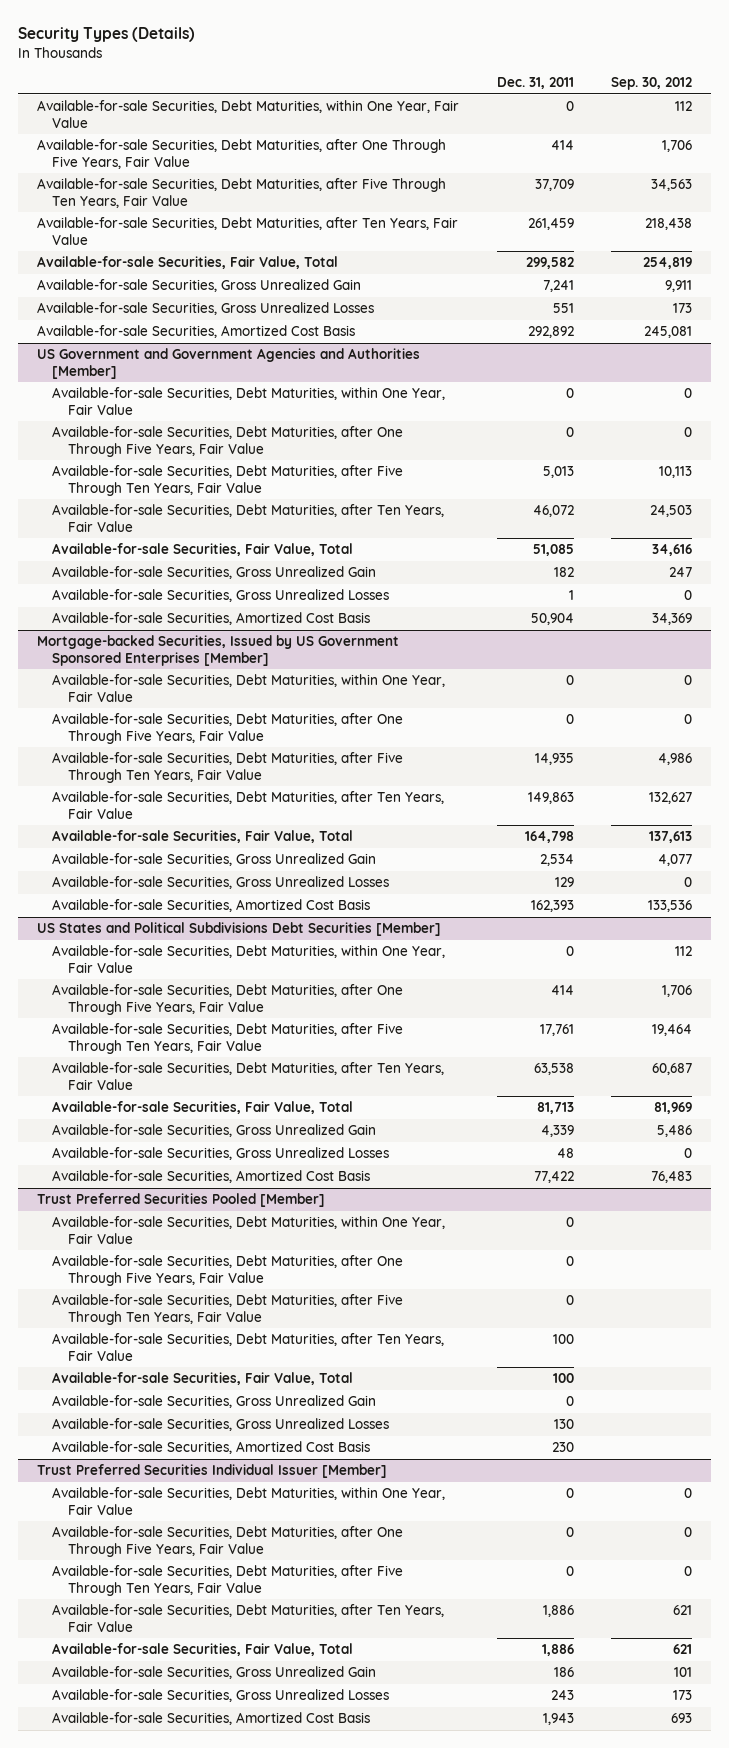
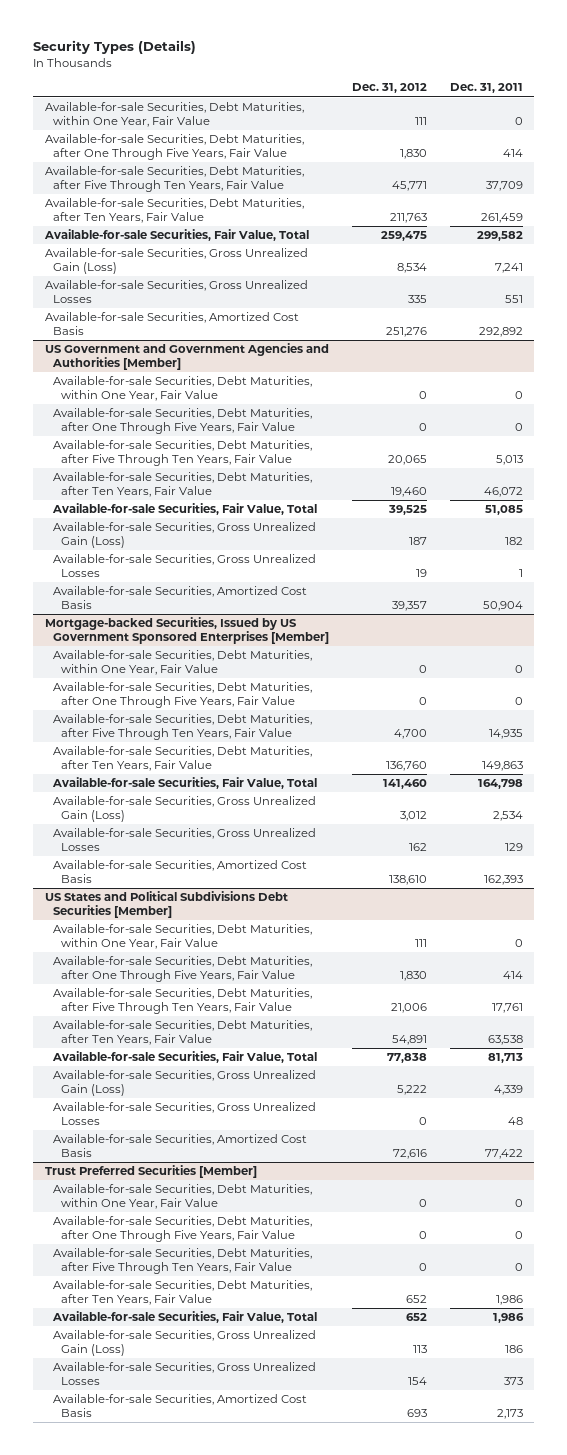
- | Dec. 31, 2011 | Sep. 30, 2012
+ | Dec. 31, 2012 | Dec. 31, 2011
- Available-for-sale Securities, Gross Unrealized Gain | 7,241 | 9,911
+ Available-for-sale Securities, Gross Unrealized Gain (Loss) | 8,534 | 7,241
@ US Government and Government Agencies and Authorities [Member]
- Available-for-sale Securities, Gross Unrealized Gain | 182 | 247
+ Available-for-sale Securities, Gross Unrealized Gain (Loss) | 187 | 182
@ Mortgage-backed Securities, Issued by US Government Sponsored Enterprises [Member]
- Available-for-sale Securities, Gross Unrealized Gain | 2,534 | 4,077
+ Available-for-sale Securities, Gross Unrealized Gain (Loss) | 3,012 | 2,534
@ US States and Political Subdivisions Debt Securities [Member]
- Available-for-sale Securities, Gross Unrealized Gain | 4,339 | 5,486
+ Available-for-sale Securities, Gross Unrealized Gain (Loss) | 5,222 | 4,339
- Trust Preferred Securities Pooled [Member]
- Available-for-sale Securities, Debt Maturities, within One Year, Fair Value | 0 |
- Available-for-sale Securities, Debt Maturities, after One Through Five Years, Fair Value | 0 |
- Available-for-sale Securities, Debt Maturities, after Five Through Ten Years, Fair Value | 0 |
- Available-for-sale Securities, Debt Maturities, after Ten Years, Fair Value | 100 |
- Available-for-sale Securities, Fair Value, Total | 100 |
- Available-for-sale Securities, Gross Unrealized Gain | 0 |
- Available-for-sale Securities, Gross Unrealized Losses | 130 |
- Available-for-sale Securities, Amortized Cost Basis | 230 |
- Trust Preferred Securities Individual Issuer [Member]
+ Trust Preferred Securities [Member]
- Available-for-sale Securities, Debt Maturities, after Ten Years, Fair Value | 1,886 | 621
- Available-for-sale Securities, Fair Value, Total | 1,886 | 621
- Available-for-sale Securities, Gross Unrealized Gain | 186 | 101
- Available-for-sale Securities, Gross Unrealized Losses | 243 | 173
- Available-for-sale Securities, Amortized Cost Basis | 1,943 | 693
+ Available-for-sale Securities, Debt Maturities, after Ten Years, Fair Value | 652 | 1,986
+ Available-for-sale Securities, Fair Value, Total | 652 | 1,986
+ Available-for-sale Securities, Gross Unrealized Gain (Loss) | 113 | 186
+ Available-for-sale Securities, Gross Unrealized Losses | 154 | 373
+ Available-for-sale Securities, Amortized Cost Basis | 693 | 2,173

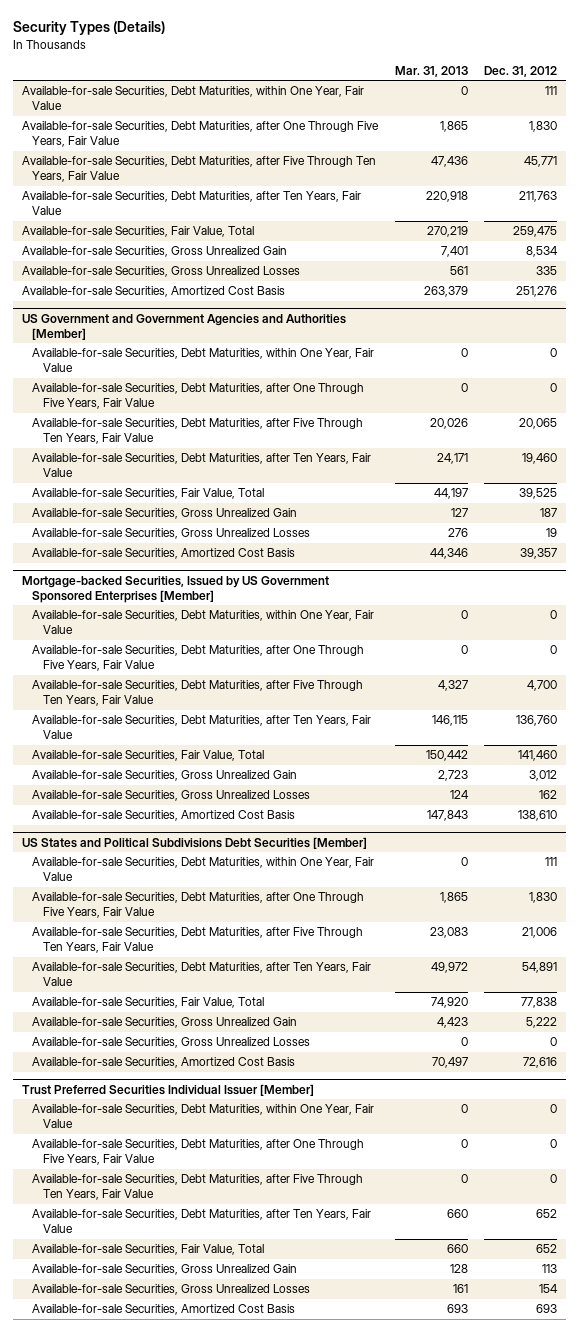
- | Dec. 31, 2012 | Dec. 31, 2011
+ | Mar. 31, 2013 | Dec. 31, 2012
- Available-for-sale Securities, Gross Unrealized Gain (Loss) | 8,534 | 7,241
+ Available-for-sale Securities, Gross Unrealized Gain | 7,401 | 8,534
@ US Government and Government Agencies and Authorities [Member]
- Available-for-sale Securities, Gross Unrealized Gain (Loss) | 187 | 182
+ Available-for-sale Securities, Gross Unrealized Gain | 127 | 187
@ Mortgage-backed Securities, Issued by US Government Sponsored Enterprises [Member]
- Available-for-sale Securities, Gross Unrealized Gain (Loss) | 3,012 | 2,534
+ Available-for-sale Securities, Gross Unrealized Gain | 2,723 | 3,012
@ US States and Political Subdivisions Debt Securities [Member]
- Available-for-sale Securities, Gross Unrealized Gain (Loss) | 5,222 | 4,339
+ Available-for-sale Securities, Gross Unrealized Gain | 4,423 | 5,222
- Trust Preferred Securities [Member]
+ Trust Preferred Securities Individual Issuer [Member]
- Available-for-sale Securities, Gross Unrealized Gain (Loss) | 113 | 186
+ Available-for-sale Securities, Gross Unrealized Gain | 128 | 113

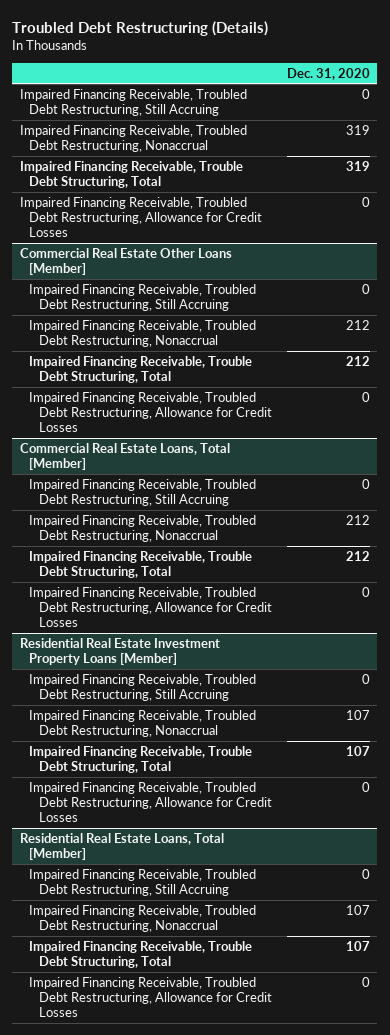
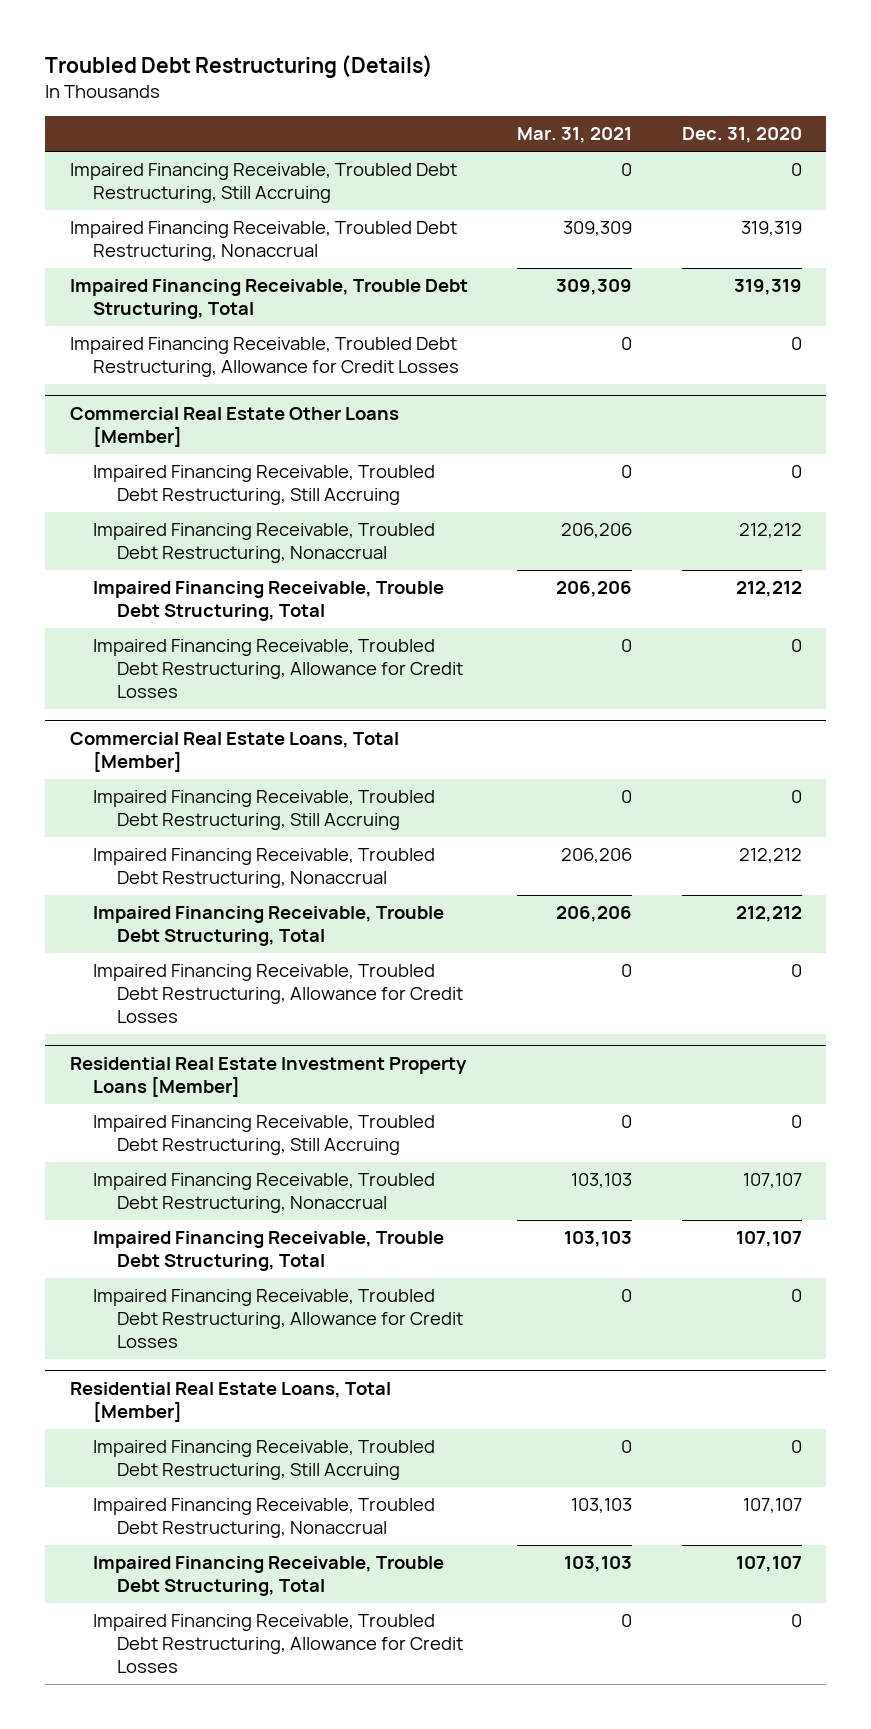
- | Dec. 31, 2020
+ | Mar. 31, 2021 | Dec. 31, 2020
- Impaired Financing Receivable, Troubled Debt Restructuring, Nonaccrual | 319
- Impaired Financing Receivable, Trouble Debt Structuring, Total | 319
+ Impaired Financing Receivable, Troubled Debt Restructuring, Nonaccrual | 309,309 | 319,319
+ Impaired Financing Receivable, Trouble Debt Structuring, Total | 309,309 | 319,319
@ Commercial Real Estate Other Loans [Member]
- Impaired Financing Receivable, Troubled Debt Restructuring, Nonaccrual | 212
- Impaired Financing Receivable, Trouble Debt Structuring, Total | 212
+ Impaired Financing Receivable, Troubled Debt Restructuring, Nonaccrual | 206,206 | 212,212
+ Impaired Financing Receivable, Trouble Debt Structuring, Total | 206,206 | 212,212
@ Commercial Real Estate Loans, Total [Member]
- Impaired Financing Receivable, Troubled Debt Restructuring, Nonaccrual | 212
- Impaired Financing Receivable, Trouble Debt Structuring, Total | 212
+ Impaired Financing Receivable, Troubled Debt Restructuring, Nonaccrual | 206,206 | 212,212
+ Impaired Financing Receivable, Trouble Debt Structuring, Total | 206,206 | 212,212
@ Residential Real Estate Investment Property Loans [Member]
- Impaired Financing Receivable, Troubled Debt Restructuring, Nonaccrual | 107
- Impaired Financing Receivable, Trouble Debt Structuring, Total | 107
+ Impaired Financing Receivable, Troubled Debt Restructuring, Nonaccrual | 103,103 | 107,107
+ Impaired Financing Receivable, Trouble Debt Structuring, Total | 103,103 | 107,107
@ Residential Real Estate Loans, Total [Member]
- Impaired Financing Receivable, Troubled Debt Restructuring, Nonaccrual | 107
- Impaired Financing Receivable, Trouble Debt Structuring, Total | 107
+ Impaired Financing Receivable, Troubled Debt Restructuring, Nonaccrual | 103,103 | 107,107
+ Impaired Financing Receivable, Trouble Debt Structuring, Total | 103,103 | 107,107

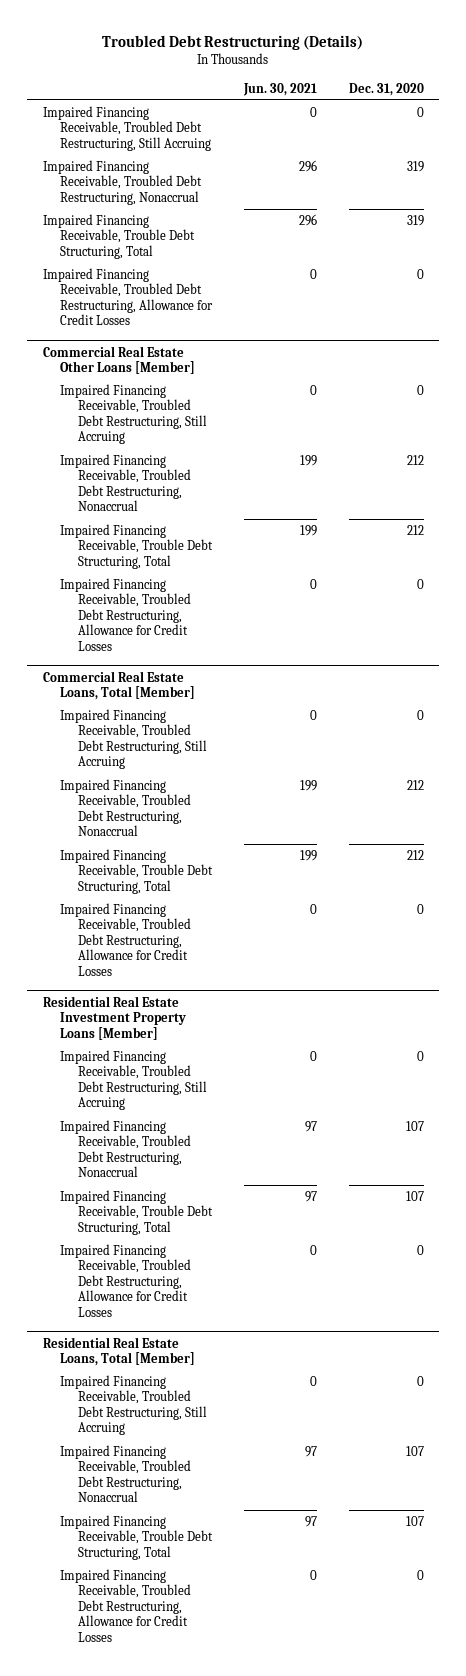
- | Mar. 31, 2021 | Dec. 31, 2020
+ | Jun. 30, 2021 | Dec. 31, 2020
- Impaired Financing Receivable, Troubled Debt Restructuring, Nonaccrual | 309,309 | 319,319
- Impaired Financing Receivable, Trouble Debt Structuring, Total | 309,309 | 319,319
+ Impaired Financing Receivable, Troubled Debt Restructuring, Nonaccrual | 296 | 319
+ Impaired Financing Receivable, Trouble Debt Structuring, Total | 296 | 319
@ Commercial Real Estate Other Loans [Member]
- Impaired Financing Receivable, Troubled Debt Restructuring, Nonaccrual | 206,206 | 212,212
- Impaired Financing Receivable, Trouble Debt Structuring, Total | 206,206 | 212,212
+ Impaired Financing Receivable, Troubled Debt Restructuring, Nonaccrual | 199 | 212
+ Impaired Financing Receivable, Trouble Debt Structuring, Total | 199 | 212
@ Commercial Real Estate Loans, Total [Member]
- Impaired Financing Receivable, Troubled Debt Restructuring, Nonaccrual | 206,206 | 212,212
- Impaired Financing Receivable, Trouble Debt Structuring, Total | 206,206 | 212,212
+ Impaired Financing Receivable, Troubled Debt Restructuring, Nonaccrual | 199 | 212
+ Impaired Financing Receivable, Trouble Debt Structuring, Total | 199 | 212
@ Residential Real Estate Investment Property Loans [Member]
- Impaired Financing Receivable, Troubled Debt Restructuring, Nonaccrual | 103,103 | 107,107
- Impaired Financing Receivable, Trouble Debt Structuring, Total | 103,103 | 107,107
+ Impaired Financing Receivable, Troubled Debt Restructuring, Nonaccrual | 97 | 107
+ Impaired Financing Receivable, Trouble Debt Structuring, Total | 97 | 107
@ Residential Real Estate Loans, Total [Member]
- Impaired Financing Receivable, Troubled Debt Restructuring, Nonaccrual | 103,103 | 107,107
- Impaired Financing Receivable, Trouble Debt Structuring, Total | 103,103 | 107,107
+ Impaired Financing Receivable, Troubled Debt Restructuring, Nonaccrual | 97 | 107
+ Impaired Financing Receivable, Trouble Debt Structuring, Total | 97 | 107

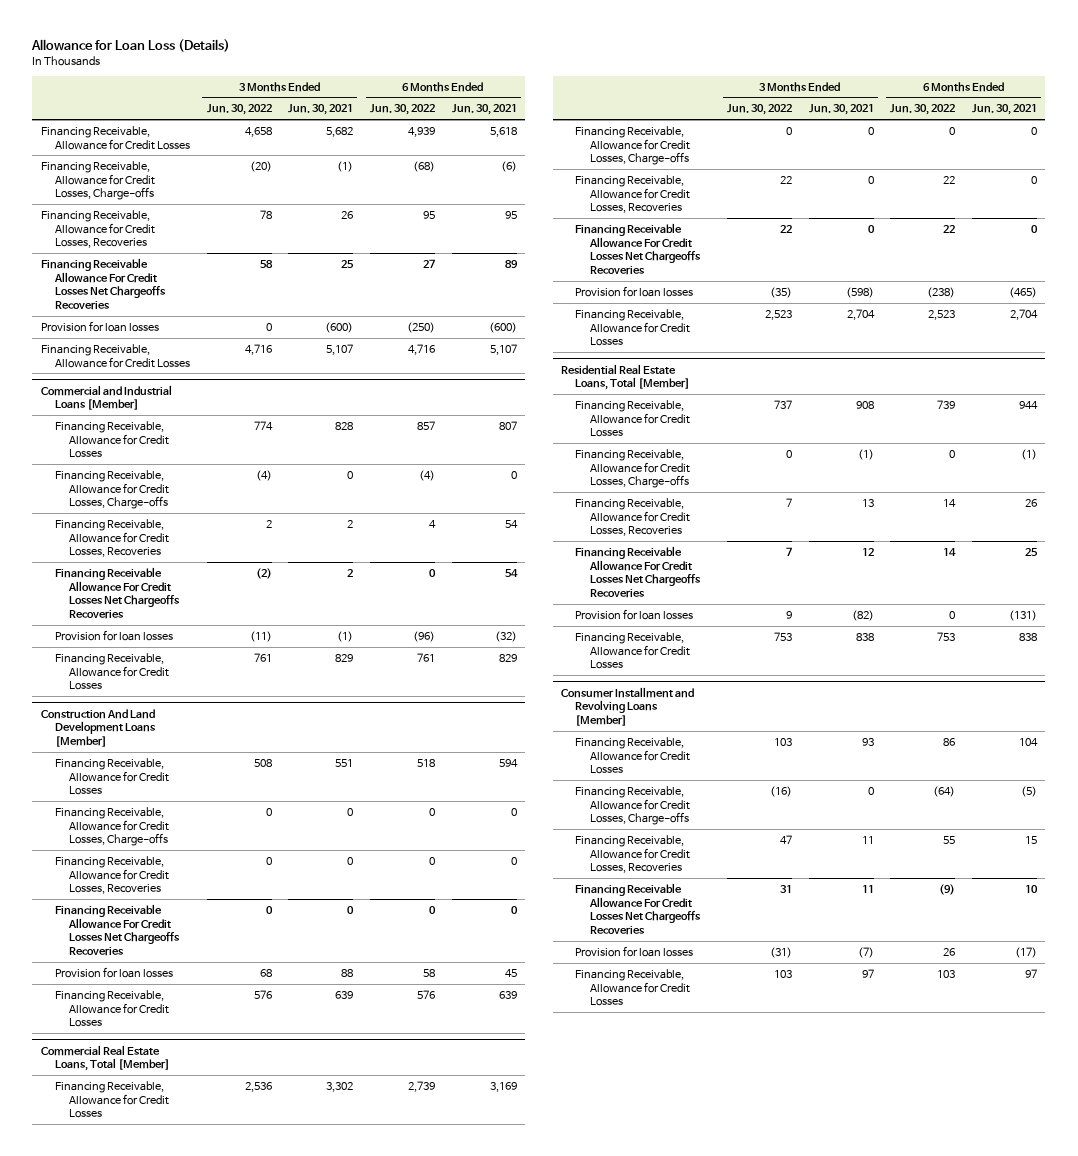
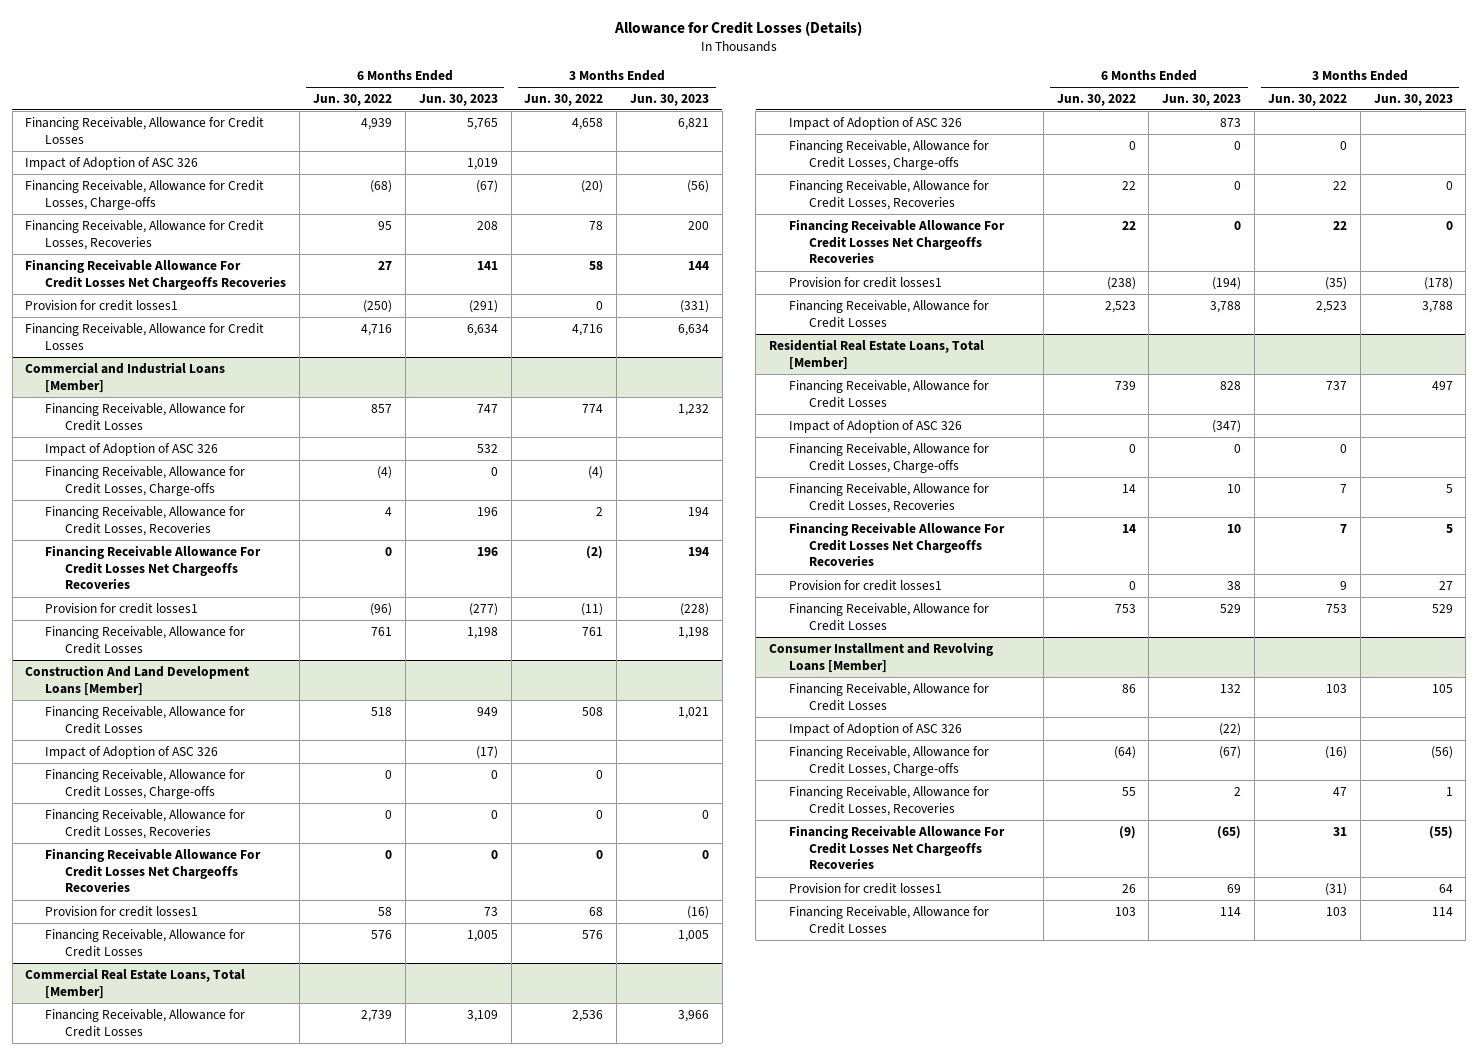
- Allowance for Loan Loss (Details)
+ Allowance for Credit Losses (Details)
- | 3 Months Ended Jun. 30, 2022 | 3 Months Ended Jun. 30, 2021 | 6 Months Ended Jun. 30, 2022 | 6 Months Ended Jun. 30, 2021
+ | 6 Months Ended Jun. 30, 2022 | 6 Months Ended Jun. 30, 2023 | 3 Months Ended Jun. 30, 2022 | 3 Months Ended Jun. 30, 2023
+ Impact of Adoption of ASC 326 | | 1,019 | |
- Provision for loan losses | 0 | (600) | (250) | (600)
+ Provision for credit losses1 | (250) | (291) | 0 | (331)
@ Commercial and Industrial Loans [Member]
+ Impact of Adoption of ASC 326 | | 532 | |
- Provision for loan losses | (11) | (1) | (96) | (32)
+ Provision for credit losses1 | (96) | (277) | (11) | (228)
@ Construction And Land Development Loans [Member]
+ Impact of Adoption of ASC 326 | | (17) | |
- Provision for loan losses | 68 | 88 | 58 | 45
+ Provision for credit losses1 | 58 | 73 | 68 | (16)
@ Commercial Real Estate Loans, Total [Member]
+ Impact of Adoption of ASC 326 | | 873 | |
- Provision for loan losses | (35) | (598) | (238) | (465)
+ Provision for credit losses1 | (238) | (194) | (35) | (178)
@ Residential Real Estate Loans, Total [Member]
+ Impact of Adoption of ASC 326 | | (347) | |
- Provision for loan losses | 9 | (82) | 0 | (131)
+ Provision for credit losses1 | 0 | 38 | 9 | 27
@ Consumer Installment and Revolving Loans [Member]
+ Impact of Adoption of ASC 326 | | (22) | |
- Provision for loan losses | (31) | (7) | 26 | (17)
+ Provision for credit losses1 | 26 | 69 | (31) | 64

